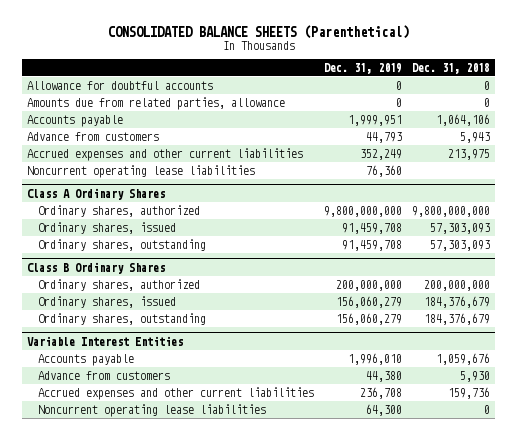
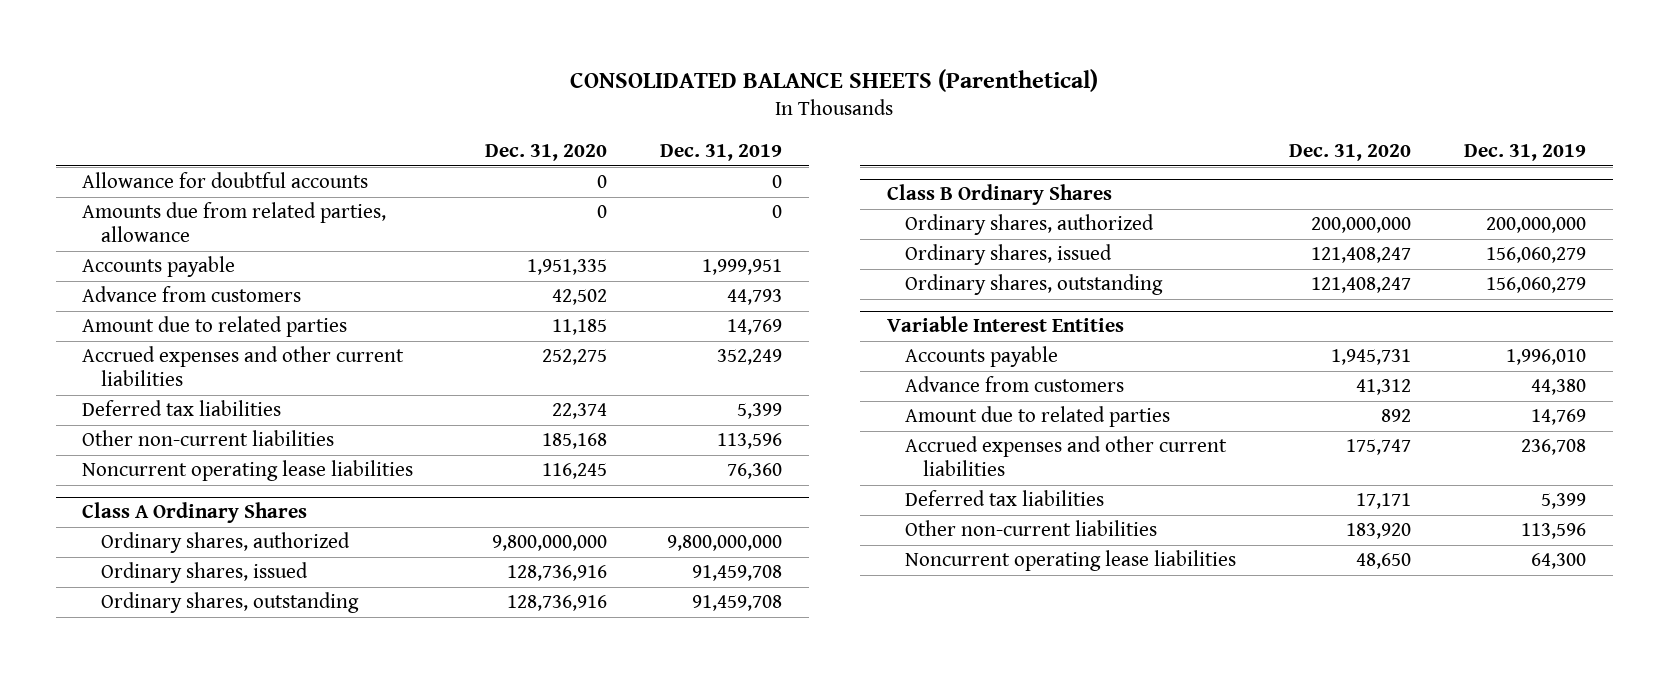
- | Dec. 31, 2019 | Dec. 31, 2018
+ | Dec. 31, 2020 | Dec. 31, 2019
+ Amount due to related parties | 11,185 | 14,769
+ Deferred tax liabilities | 22,374 | 5,399
+ Other non-current liabilities | 185,168 | 113,596
@ Variable Interest Entities
+ Amount due to related parties | 892 | 14,769
+ Deferred tax liabilities | 17,171 | 5,399
+ Other non-current liabilities | 183,920 | 113,596

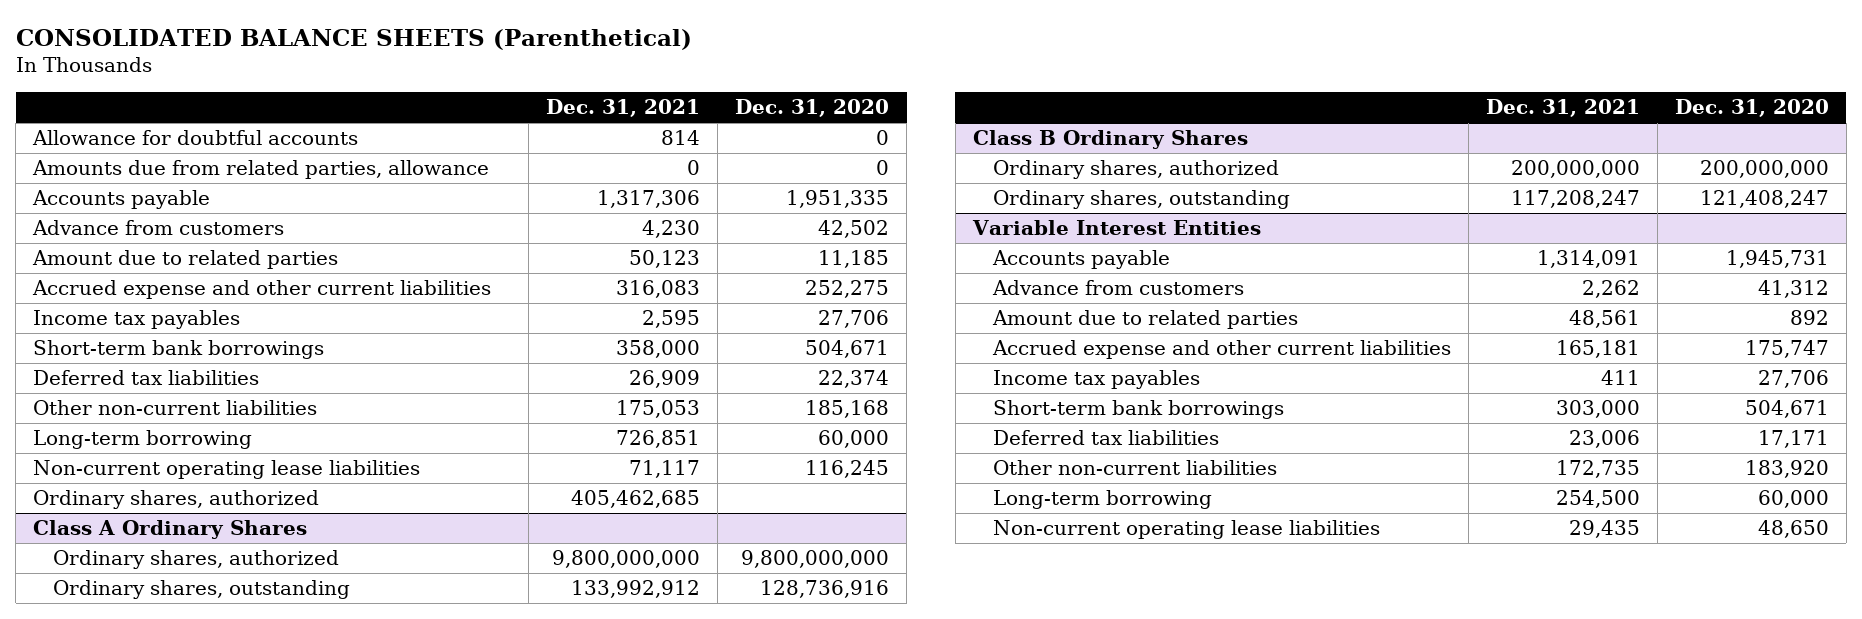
- | Dec. 31, 2020 | Dec. 31, 2019
+ | Dec. 31, 2021 | Dec. 31, 2020
- Accrued expenses and other current liabilities | 252,275 | 352,249
+ Accrued expense and other current liabilities | 316,083 | 252,275
+ Income tax payables | 2,595 | 27,706
+ Short-term bank borrowings | 358,000 | 504,671
- Noncurrent operating lease liabilities | 116,245 | 76,360
+ Long-term borrowing | 726,851 | 60,000
+ Non-current operating lease liabilities | 71,117 | 116,245
+ Ordinary shares, authorized | 405,462,685 |
@ Class A Ordinary Shares
- Ordinary shares, issued | 128,736,916 | 91,459,708
@ Class B Ordinary Shares
- Ordinary shares, issued | 121,408,247 | 156,060,279
@ Variable Interest Entities
- Accrued expenses and other current liabilities | 175,747 | 236,708
+ Accrued expense and other current liabilities | 165,181 | 175,747
+ Income tax payables | 411 | 27,706
+ Short-term bank borrowings | 303,000 | 504,671
- Noncurrent operating lease liabilities | 48,650 | 64,300
+ Long-term borrowing | 254,500 | 60,000
+ Non-current operating lease liabilities | 29,435 | 48,650

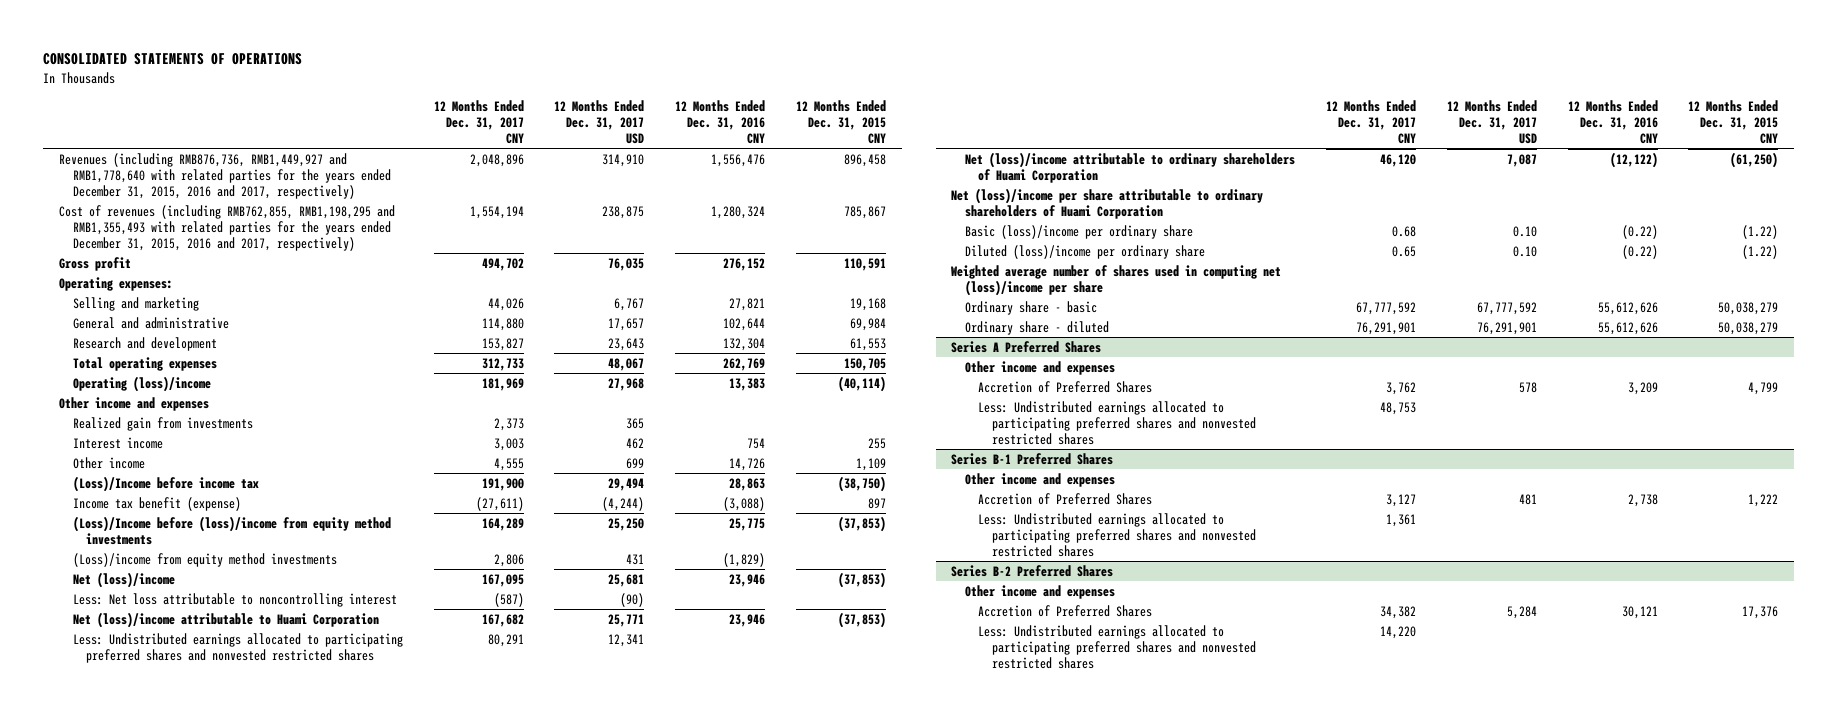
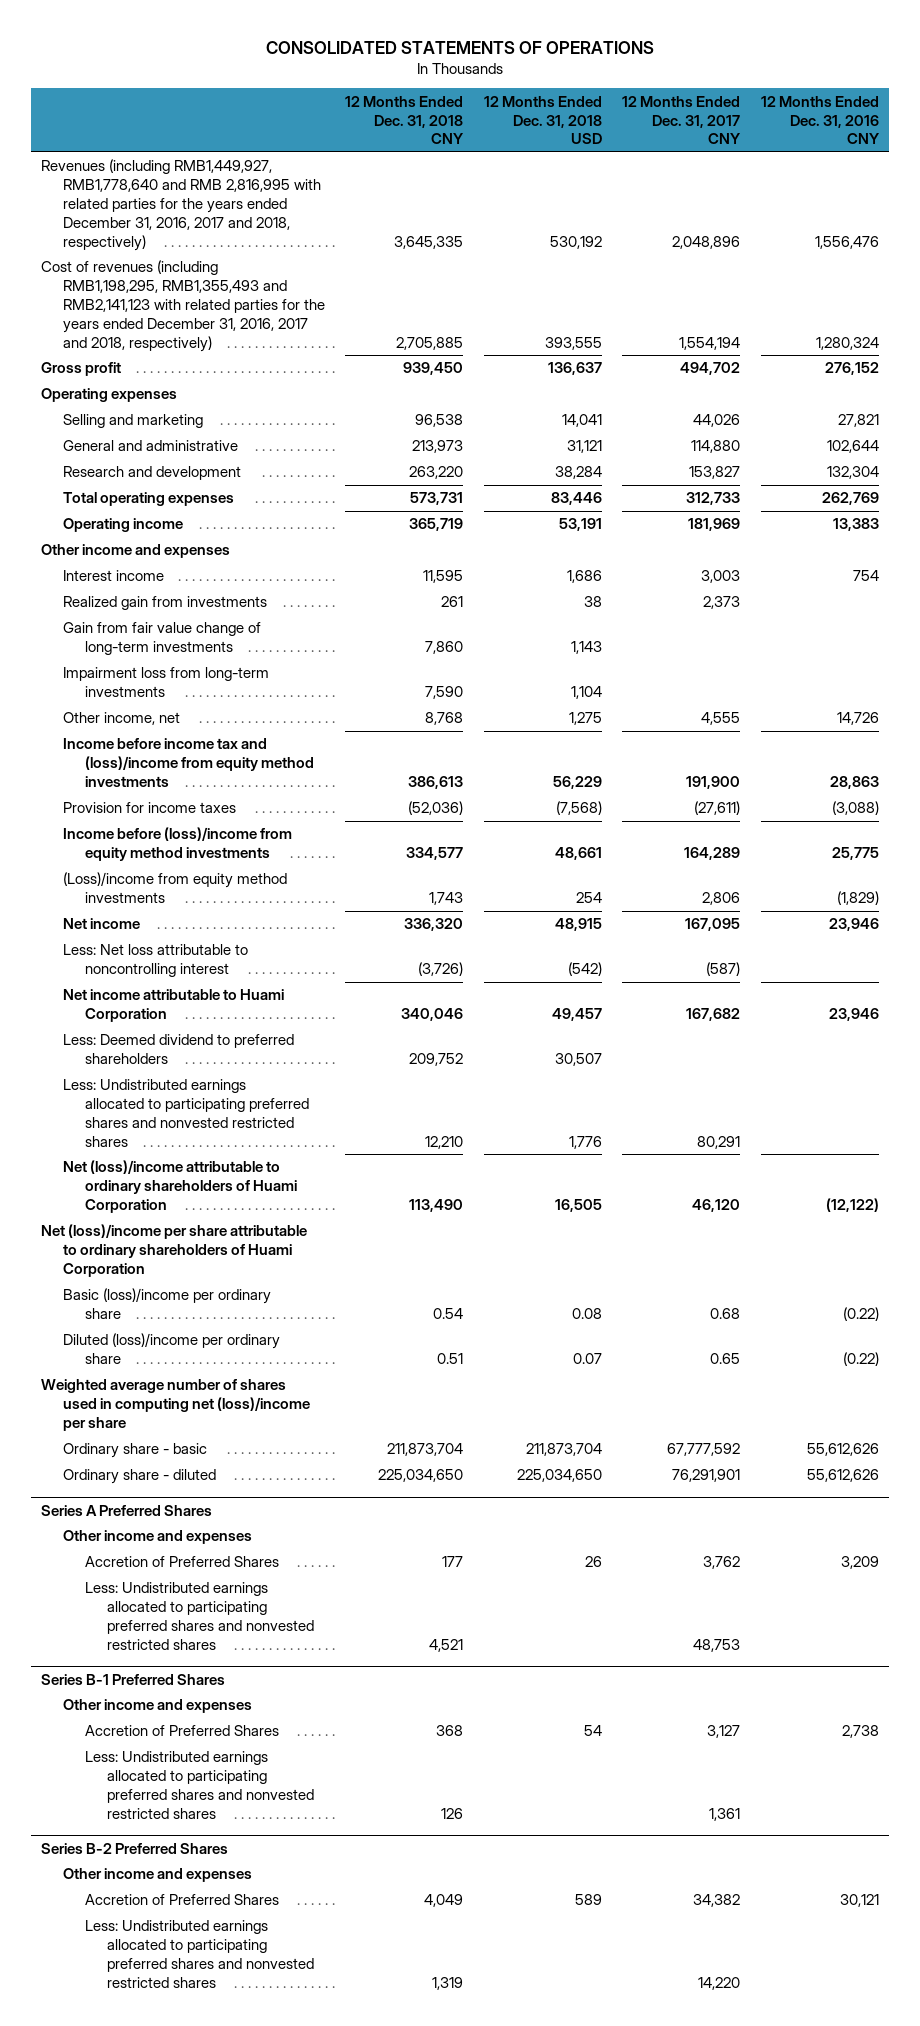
- | 12 Months Ended Dec. 31, 2017 CNY | 12 Months Ended Dec. 31, 2017 USD | 12 Months Ended Dec. 31, 2016 CNY | 12 Months Ended Dec. 31, 2015 CNY
+ | 12 Months Ended Dec. 31, 2018 CNY | 12 Months Ended Dec. 31, 2018 USD | 12 Months Ended Dec. 31, 2017 CNY | 12 Months Ended Dec. 31, 2016 CNY
- Revenues (including RMB876,736, RMB1,449,927 and RMB1,778,640 with related parties for the years ended December 31, 2015, 2016 and 2017, respectively) | 2,048,896 | 314,910 | 1,556,476 | 896,458
- Cost of revenues (including RMB762,855, RMB1,198,295 and RMB1,355,493 with related parties for the years ended December 31, 2015, 2016 and 2017, respectively) | 1,554,194 | 238,875 | 1,280,324 | 785,867
+ Revenues (including RMB1,449,927, RMB1,778,640 and RMB 2,816,995 with related parties for the years ended December 31, 2016, 2017 and 2018, respectively) | 3,645,335 | 530,192 | 2,048,896 | 1,556,476
+ Cost of revenues (including RMB1,198,295, RMB1,355,493 and RMB2,141,123 with related parties for the years ended December 31, 2016, 2017 and 2018, respectively) | 2,705,885 | 393,555 | 1,554,194 | 1,280,324
- Operating expenses:
+ Operating expenses
- Operating (loss)/income | 181,969 | 27,968 | 13,383 | (40,114)
+ Operating income | 365,719 | 53,191 | 181,969 | 13,383
- Other income | 4,555 | 699 | 14,726 | 1,109
- (Loss)/Income before income tax | 191,900 | 29,494 | 28,863 | (38,750)
- Income tax benefit (expense) | (27,611) | (4,244) | (3,088) | 897
- (Loss)/Income before (loss)/income from equity method investments | 164,289 | 25,250 | 25,775 | (37,853)
moved down: Realized gain from investments | 261 | 38 | 2,373 |
+ Gain from fair value change of long-term investments | 7,860 | 1,143 | |
+ Impairment loss from long-term investments | 7,590 | 1,104 | |
+ Other income, net | 8,768 | 1,275 | 4,555 | 14,726
+ Income before income tax and (loss)/income from equity method investments | 386,613 | 56,229 | 191,900 | 28,863
+ Provision for income taxes | (52,036) | (7,568) | (27,611) | (3,088)
+ Income before (loss)/income from equity method investments | 334,577 | 48,661 | 164,289 | 25,775
- Net (loss)/income | 167,095 | 25,681 | 23,946 | (37,853)
+ Net income | 336,320 | 48,915 | 167,095 | 23,946
- Net (loss)/income attributable to Huami Corporation | 167,682 | 25,771 | 23,946 | (37,853)
+ Net income attributable to Huami Corporation | 340,046 | 49,457 | 167,682 | 23,946
+ Less: Deemed dividend to preferred shareholders | 209,752 | 30,507 | |

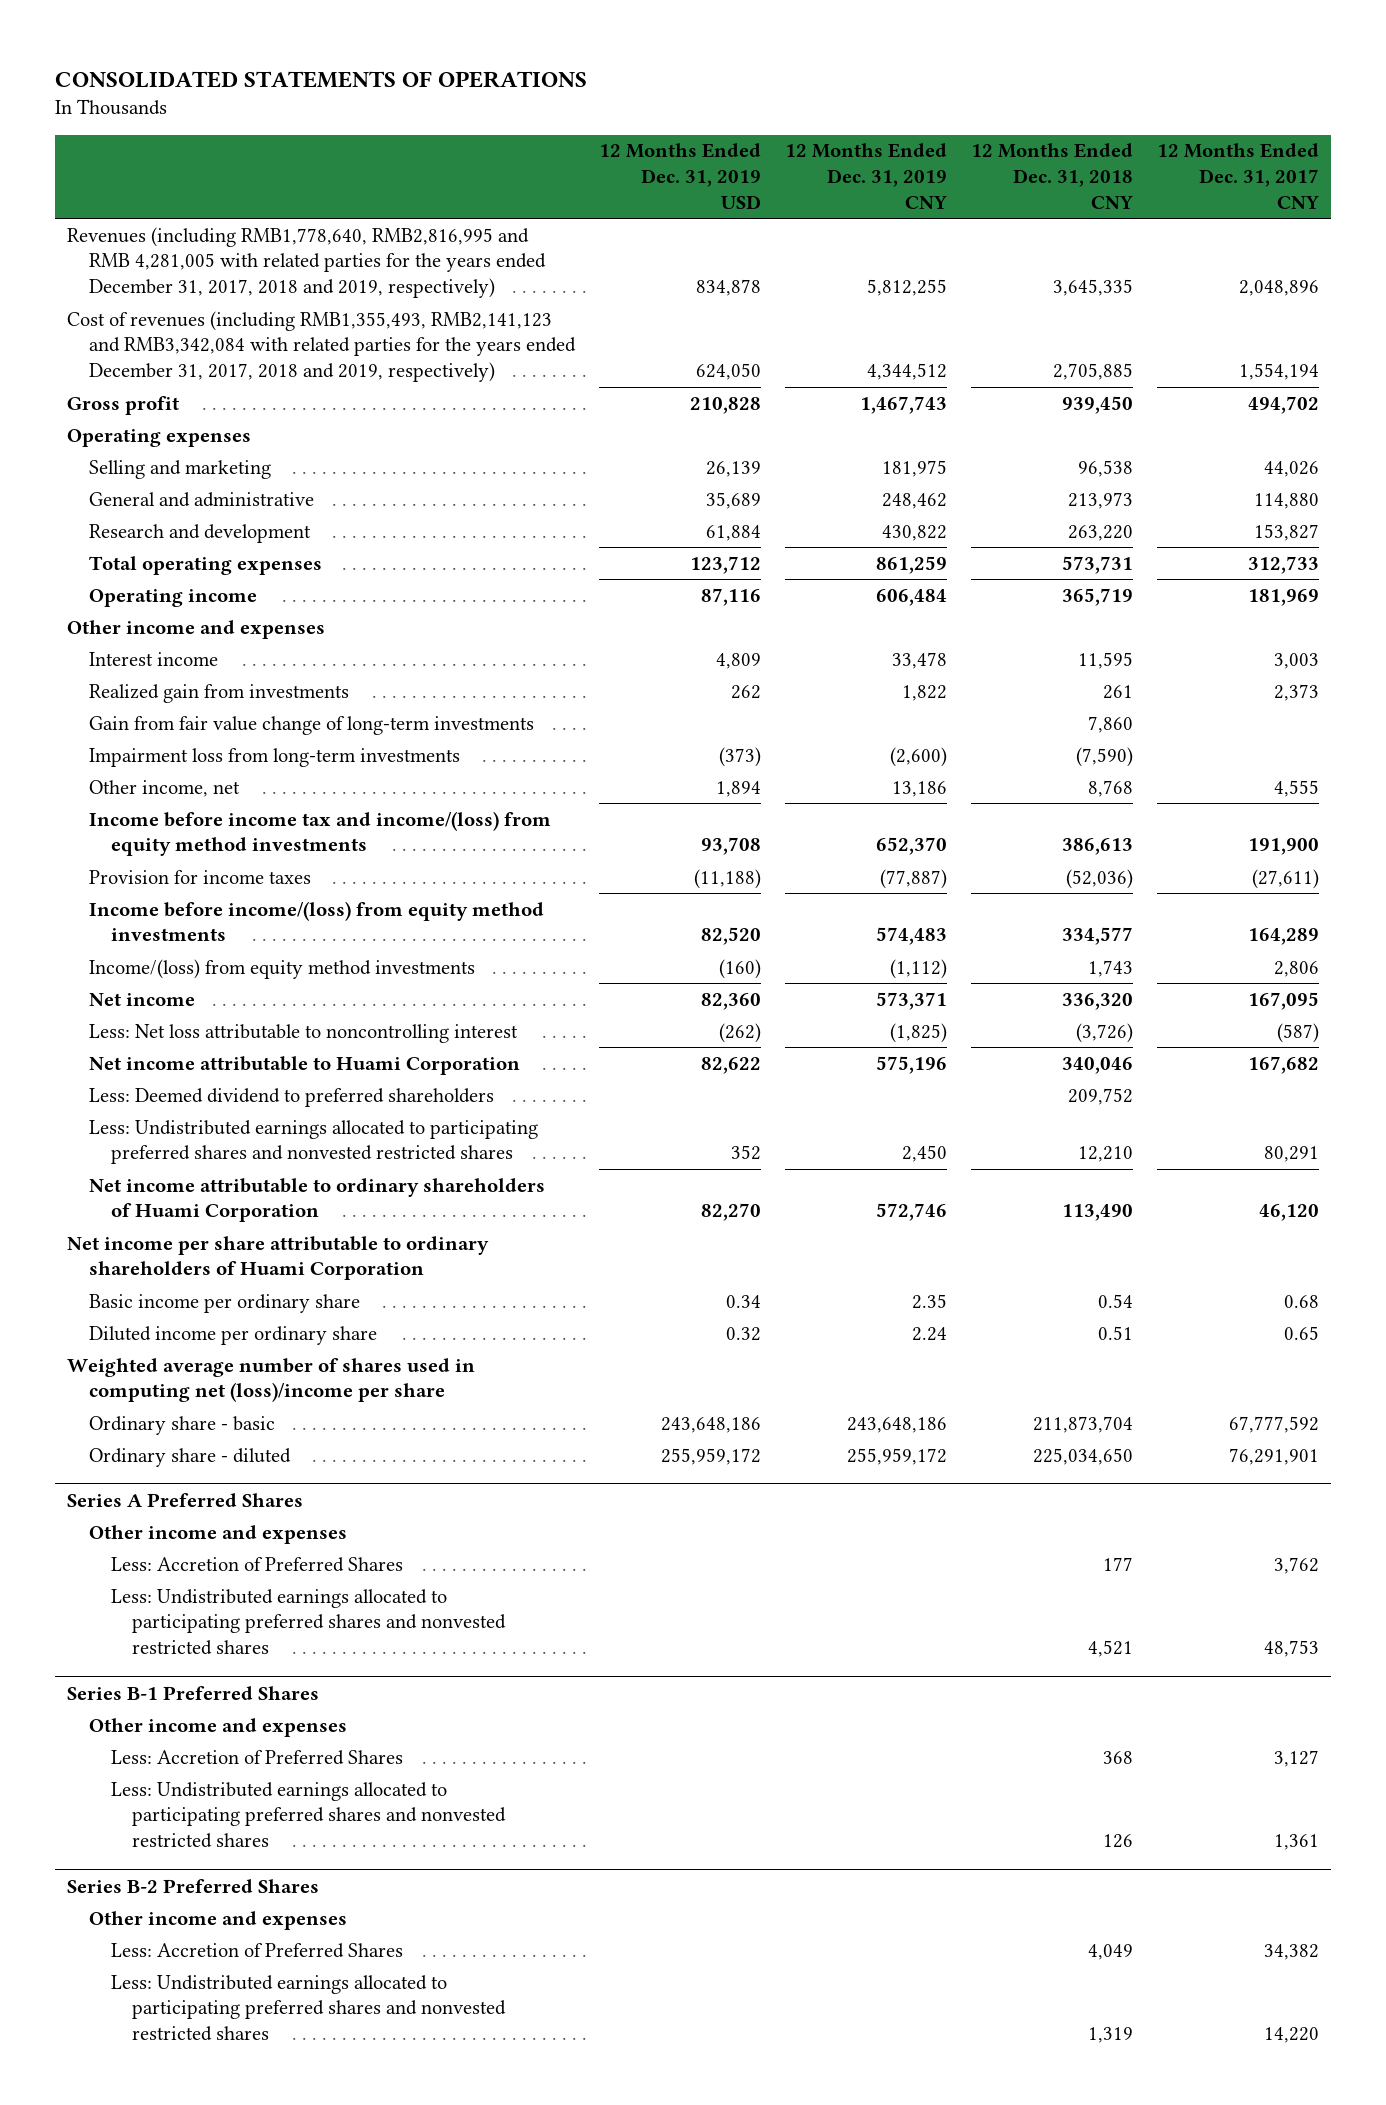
- | 12 Months Ended Dec. 31, 2018 CNY | 12 Months Ended Dec. 31, 2018 USD | 12 Months Ended Dec. 31, 2017 CNY | 12 Months Ended Dec. 31, 2016 CNY
+ | 12 Months Ended Dec. 31, 2019 USD | 12 Months Ended Dec. 31, 2019 CNY | 12 Months Ended Dec. 31, 2018 CNY | 12 Months Ended Dec. 31, 2017 CNY
- Revenues (including RMB1,449,927, RMB1,778,640 and RMB 2,816,995 with related parties for the years ended December 31, 2016, 2017 and 2018, respectively) | 3,645,335 | 530,192 | 2,048,896 | 1,556,476
- Cost of revenues (including RMB1,198,295, RMB1,355,493 and RMB2,141,123 with related parties for the years ended December 31, 2016, 2017 and 2018, respectively) | 2,705,885 | 393,555 | 1,554,194 | 1,280,324
+ Revenues (including RMB1,778,640, RMB2,816,995 and RMB 4,281,005 with related parties for the years ended December 31, 2017, 2018 and 2019, respectively) | 834,878 | 5,812,255 | 3,645,335 | 2,048,896
+ Cost of revenues (including RMB1,355,493, RMB2,141,123 and RMB3,342,084 with related parties for the years ended December 31, 2017, 2018 and 2019, respectively) | 624,050 | 4,344,512 | 2,705,885 | 1,554,194
- Impairment loss from long-term investments | 7,590 | 1,104 | |
+ Impairment loss from long-term investments | (373) | (2,600) | (7,590) |
- Income before income tax and (loss)/income from equity method investments | 386,613 | 56,229 | 191,900 | 28,863
+ Income before income tax and income/(loss) from equity method investments | 93,708 | 652,370 | 386,613 | 191,900
- Income before (loss)/income from equity method investments | 334,577 | 48,661 | 164,289 | 25,775
- (Loss)/income from equity method investments | 1,743 | 254 | 2,806 | (1,829)
+ Income before income/(loss) from equity method investments | 82,520 | 574,483 | 334,577 | 164,289
+ Income/(loss) from equity method investments | (160) | (1,112) | 1,743 | 2,806
- Net (loss)/income attributable to ordinary shareholders of Huami Corporation | 113,490 | 16,505 | 46,120 | (12,122)
- Net (loss)/income per share attributable to ordinary shareholders of Huami Corporation
- Basic (loss)/income per ordinary share | 0.54 | 0.08 | 0.68 | (0.22)
- Diluted (loss)/income per ordinary share | 0.51 | 0.07 | 0.65 | (0.22)
+ Net income attributable to ordinary shareholders of Huami Corporation | 82,270 | 572,746 | 113,490 | 46,120
+ Net income per share attributable to ordinary shareholders of Huami Corporation
+ Basic income per ordinary share | 0.34 | 2.35 | 0.54 | 0.68
+ Diluted income per ordinary share | 0.32 | 2.24 | 0.51 | 0.65
@ Series A Preferred Shares
- Accretion of Preferred Shares | 177 | 26 | 3,762 | 3,209
+ Less: Accretion of Preferred Shares | | | 177 | 3,762
@ Series B-1 Preferred Shares
- Accretion of Preferred Shares | 368 | 54 | 3,127 | 2,738
+ Less: Accretion of Preferred Shares | | | 368 | 3,127
@ Series B-2 Preferred Shares
- Accretion of Preferred Shares | 4,049 | 589 | 34,382 | 30,121
+ Less: Accretion of Preferred Shares | | | 4,049 | 34,382

